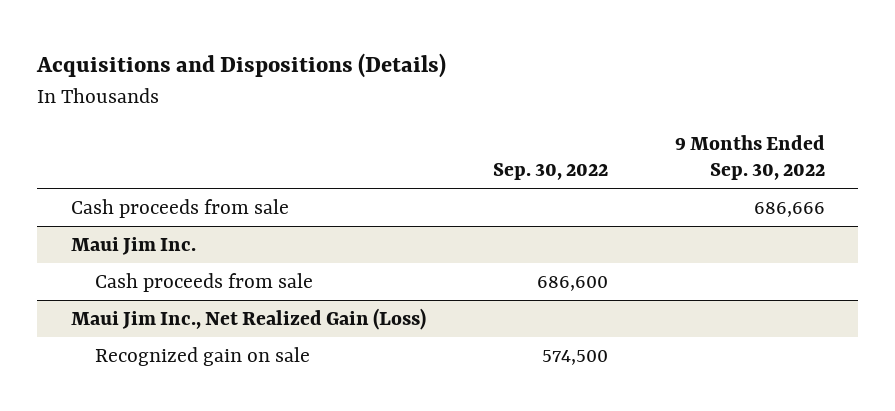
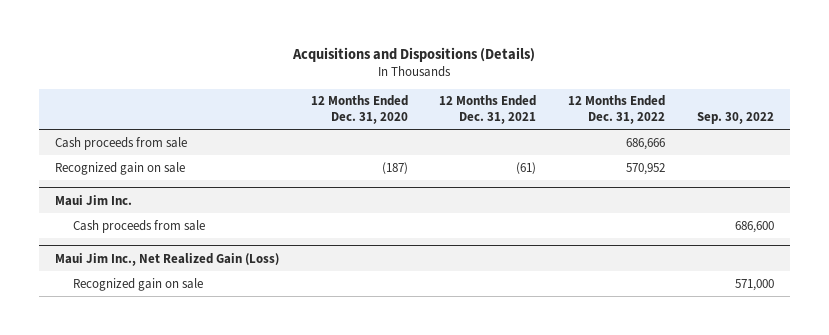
- | Sep. 30, 2022 | 9 Months Ended Sep. 30, 2022
+ | 12 Months Ended Dec. 31, 2020 | 12 Months Ended Dec. 31, 2021 | 12 Months Ended Dec. 31, 2022 | Sep. 30, 2022
+ Recognized gain on sale | (187) | (61) | 570,952 |
@ Maui Jim Inc., Net Realized Gain (Loss)
- Recognized gain on sale | 574,500 |
+ Recognized gain on sale | | | | 571,000

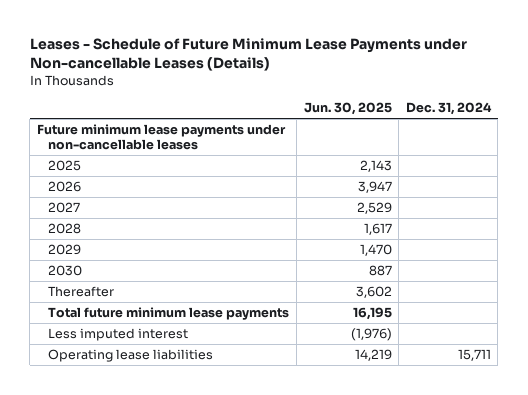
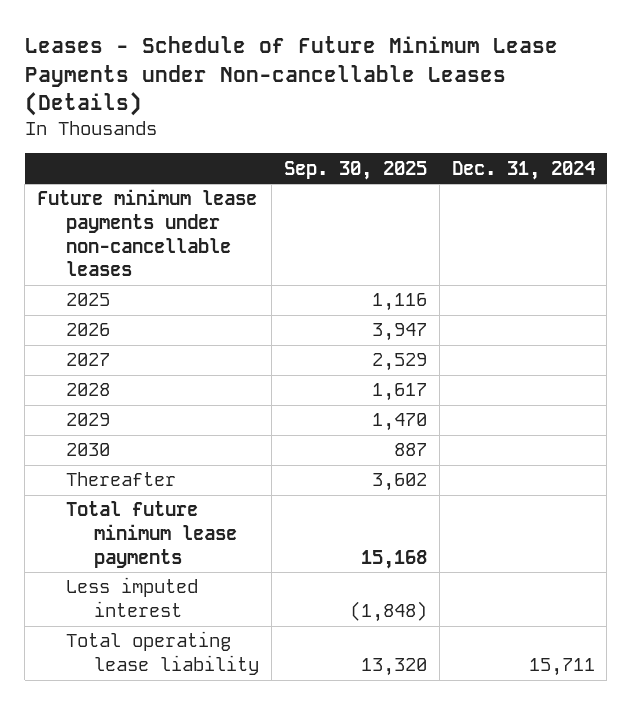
- | Jun. 30, 2025 | Dec. 31, 2024
+ | Sep. 30, 2025 | Dec. 31, 2024
- Operating lease liabilities | 14,219 | 15,711
+ Total operating lease liability | 13,320 | 15,711

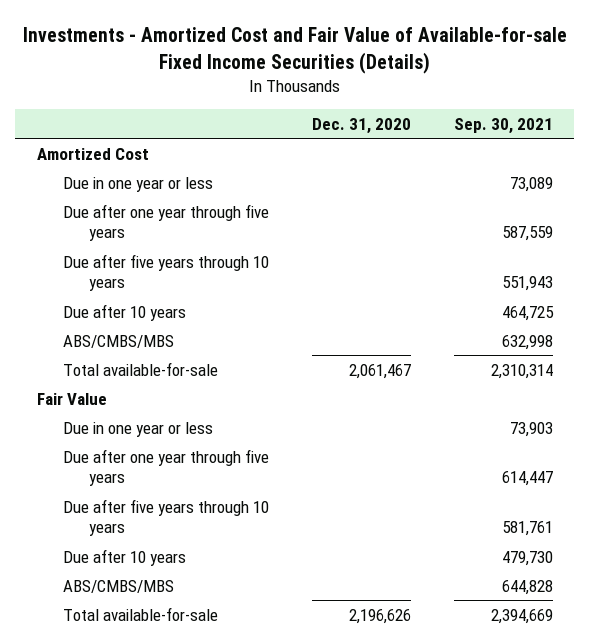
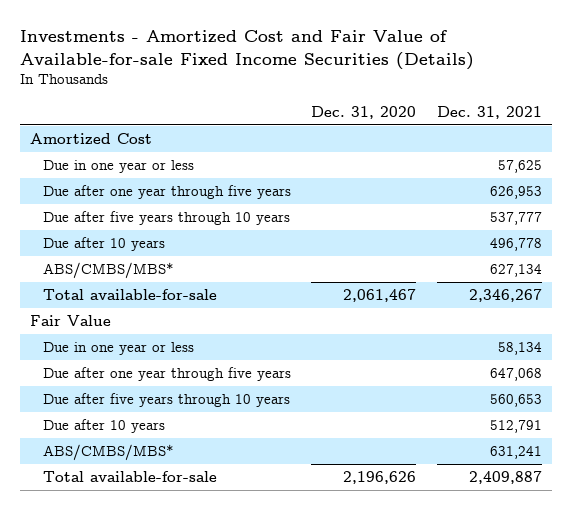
- | Dec. 31, 2020 | Sep. 30, 2021
+ | Dec. 31, 2020 | Dec. 31, 2021
- ABS/CMBS/MBS | | 632,998
+ ABS/CMBS/MBS* | | 627,134
- ABS/CMBS/MBS | | 644,828
+ ABS/CMBS/MBS* | | 631,241

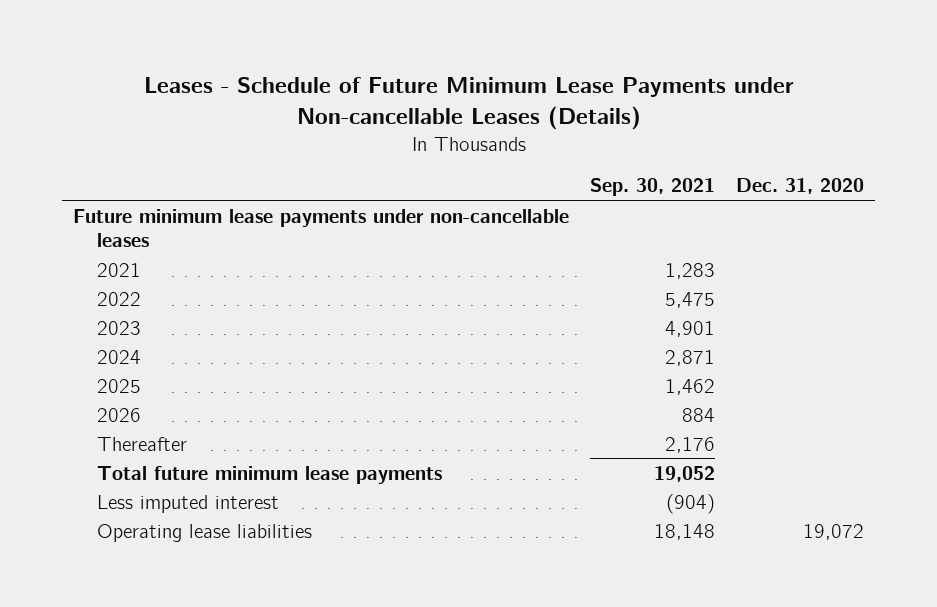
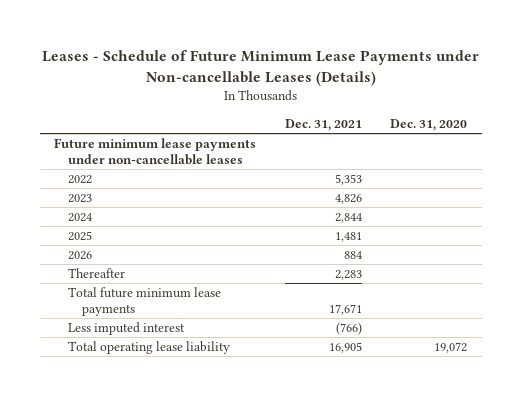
- | Sep. 30, 2021 | Dec. 31, 2020
+ | Dec. 31, 2021 | Dec. 31, 2020
- 2021 | 1,283 |
- Operating lease liabilities | 18,148 | 19,072
+ Total operating lease liability | 16,905 | 19,072

